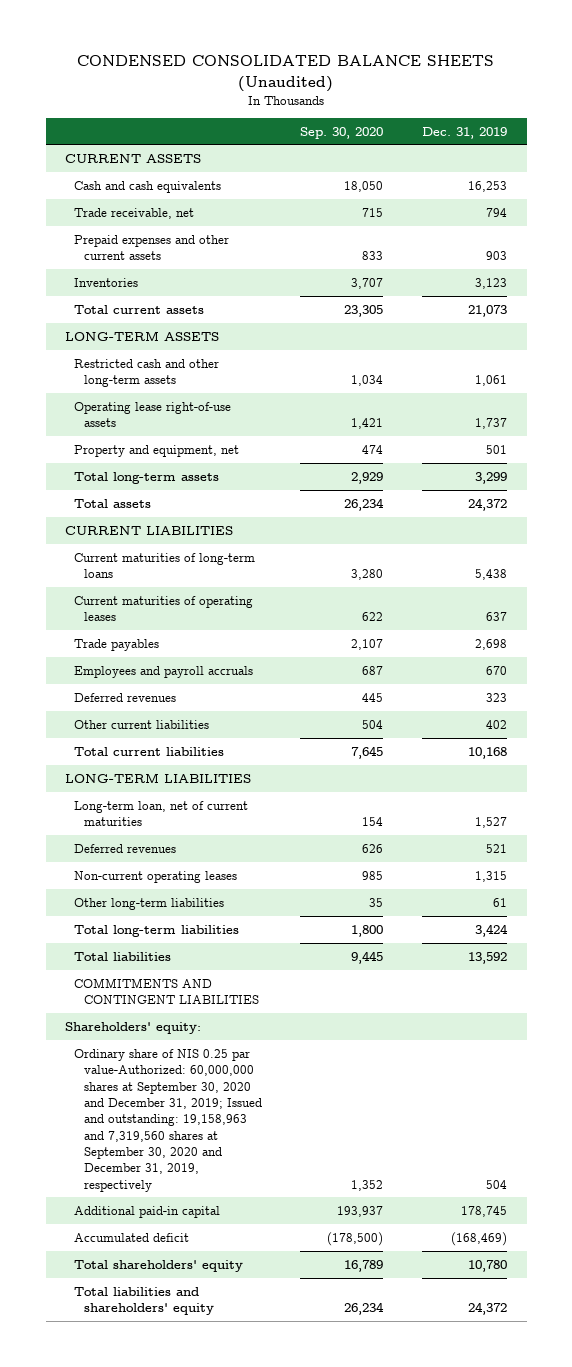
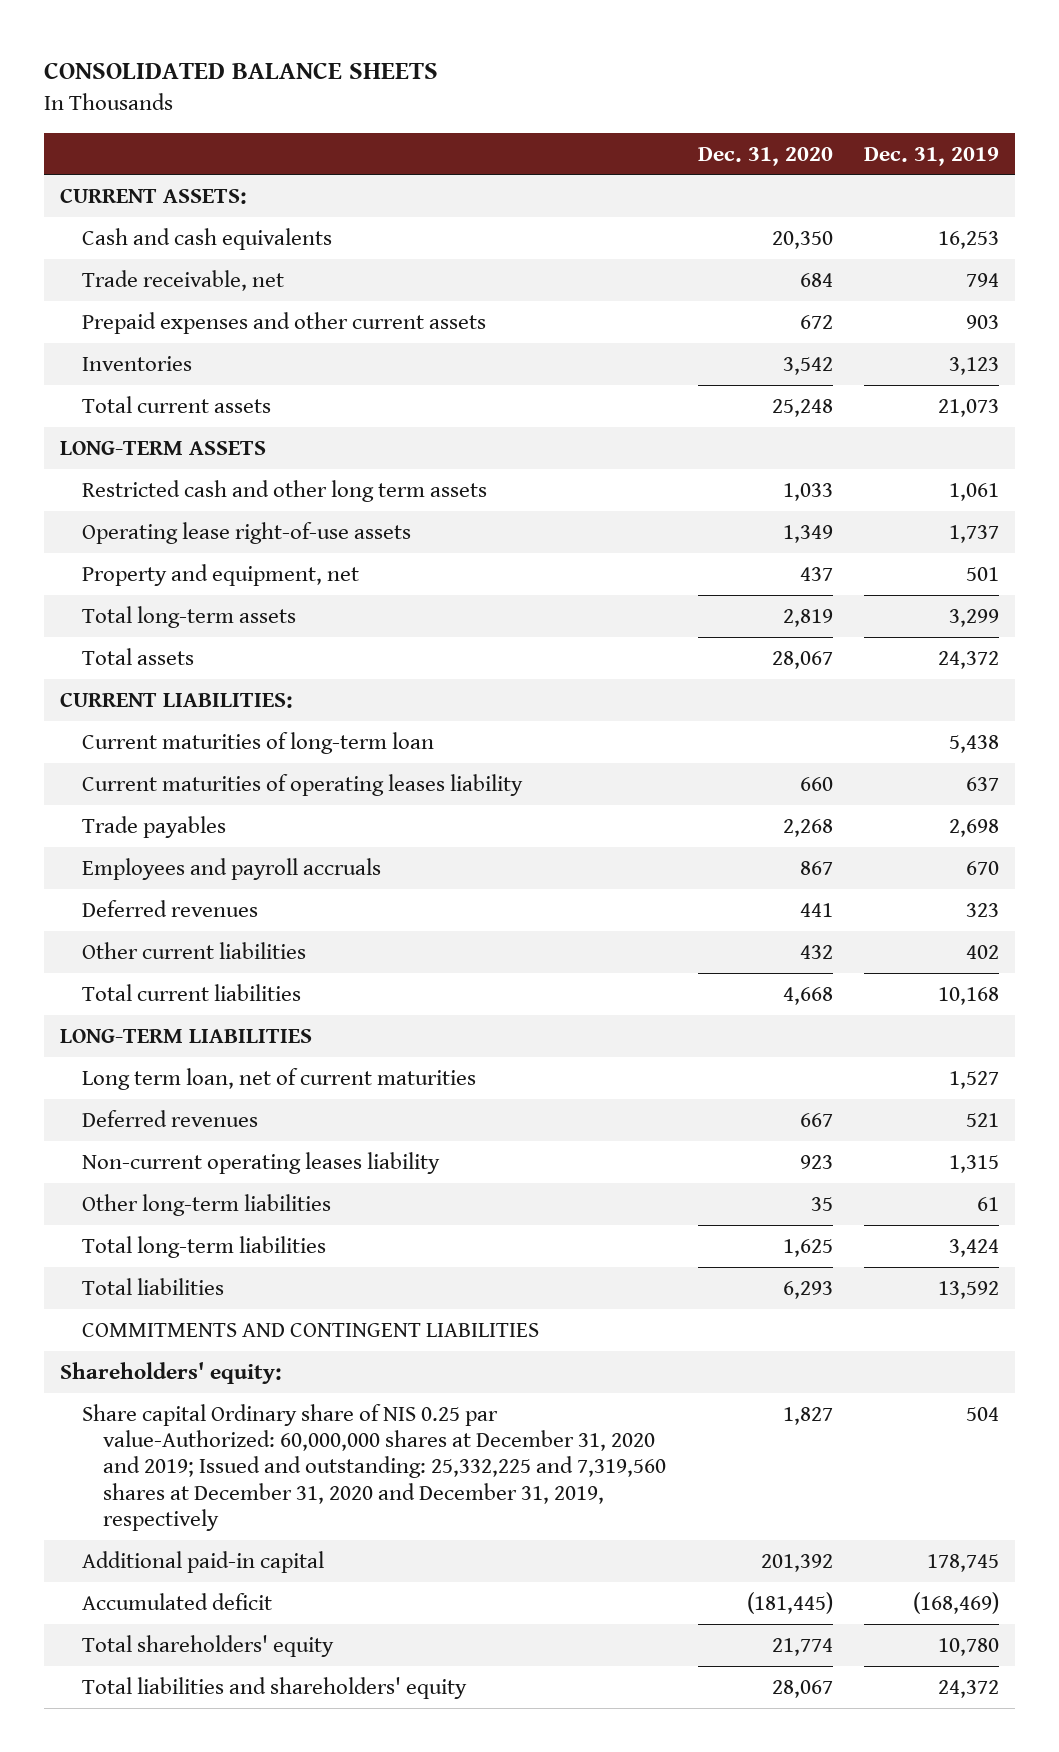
- CONDENSED CONSOLIDATED BALANCE SHEETS (Unaudited)
+ CONSOLIDATED BALANCE SHEETS
- | Sep. 30, 2020 | Dec. 31, 2019
+ | Dec. 31, 2020 | Dec. 31, 2019
- CURRENT ASSETS
+ CURRENT ASSETS:
- Restricted cash and other long-term assets | 1,034 | 1,061
+ Restricted cash and other long term assets | 1,033 | 1,061
- CURRENT LIABILITIES
- Current maturities of long-term loans | 3,280 | 5,438
- Current maturities of operating leases | 622 | 637
+ CURRENT LIABILITIES:
+ Current maturities of long-term loan | | 5,438
+ Current maturities of operating leases liability | 660 | 637
- Long-term loan, net of current maturities | 154 | 1,527
+ Long term loan, net of current maturities | | 1,527
- Non-current operating leases | 985 | 1,315
+ Non-current operating leases liability | 923 | 1,315
- Ordinary share of NIS 0.25 par value-Authorized: 60,000,000 shares at September 30, 2020 and December 31, 2019; Issued and outstanding: 19,158,963 and 7,319,560 shares at September 30, 2020 and December 31, 2019, respectively | 1,352 | 504
+ Share capital Ordinary share of NIS 0.25 par value-Authorized: 60,000,000 shares at December 31, 2020 and 2019; Issued and outstanding: 25,332,225 and 7,319,560 shares at December 31, 2020 and December 31, 2019, respectively | 1,827 | 504

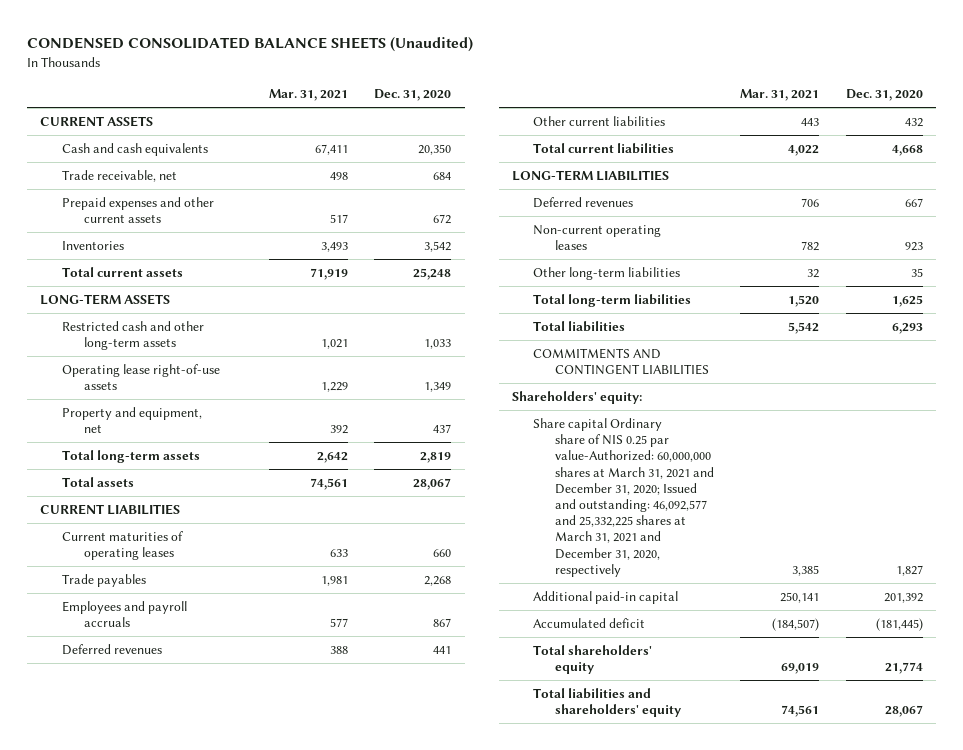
- CONSOLIDATED BALANCE SHEETS
+ CONDENSED CONSOLIDATED BALANCE SHEETS (Unaudited)
- | Dec. 31, 2020 | Dec. 31, 2019
+ | Mar. 31, 2021 | Dec. 31, 2020
- CURRENT ASSETS:
+ CURRENT ASSETS
- Restricted cash and other long term assets | 1,033 | 1,061
+ Restricted cash and other long-term assets | 1,021 | 1,033
- CURRENT LIABILITIES:
- Current maturities of long-term loan | | 5,438
- Current maturities of operating leases liability | 660 | 637
+ CURRENT LIABILITIES
+ Current maturities of operating leases | 633 | 660
- Long term loan, net of current maturities | | 1,527
- Non-current operating leases liability | 923 | 1,315
+ Non-current operating leases | 782 | 923
- Share capital Ordinary share of NIS 0.25 par value-Authorized: 60,000,000 shares at December 31, 2020 and 2019; Issued and outstanding: 25,332,225 and 7,319,560 shares at December 31, 2020 and December 31, 2019, respectively | 1,827 | 504
+ Share capital Ordinary share of NIS 0.25 par value-Authorized: 60,000,000 shares at March 31, 2021 and December 31, 2020; Issued and outstanding: 46,092,577 and 25,332,225 shares at March 31, 2021 and December 31, 2020, respectively | 3,385 | 1,827

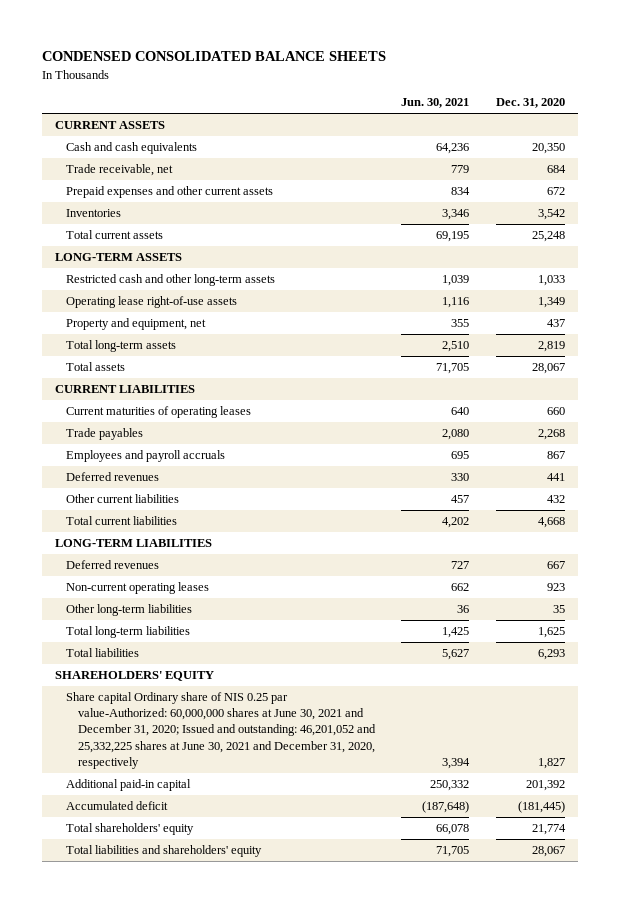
- CONDENSED CONSOLIDATED BALANCE SHEETS (Unaudited)
+ CONDENSED CONSOLIDATED BALANCE SHEETS
- | Mar. 31, 2021 | Dec. 31, 2020
+ | Jun. 30, 2021 | Dec. 31, 2020
- COMMITMENTS AND CONTINGENT LIABILITIES
- Shareholders' equity:
- Share capital Ordinary share of NIS 0.25 par value-Authorized: 60,000,000 shares at March 31, 2021 and December 31, 2020; Issued and outstanding: 46,092,577 and 25,332,225 shares at March 31, 2021 and December 31, 2020, respectively | 3,385 | 1,827
+ SHAREHOLDERS' EQUITY
+ Share capital Ordinary share of NIS 0.25 par value-Authorized: 60,000,000 shares at June 30, 2021 and December 31, 2020; Issued and outstanding: 46,201,052 and 25,332,225 shares at June 30, 2021 and December 31, 2020, respectively | 3,394 | 1,827

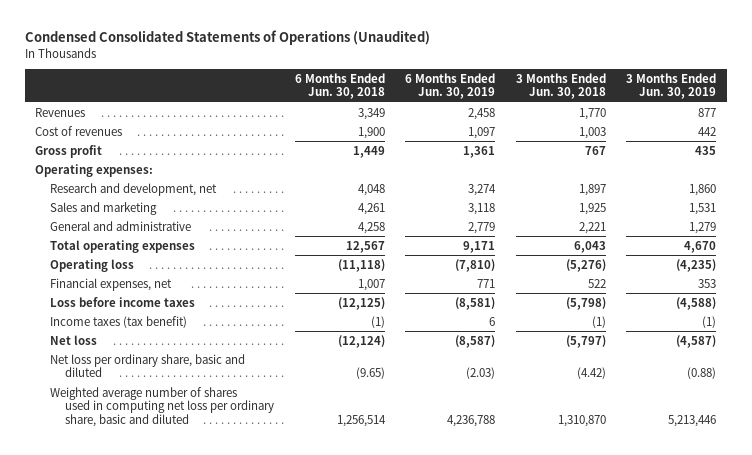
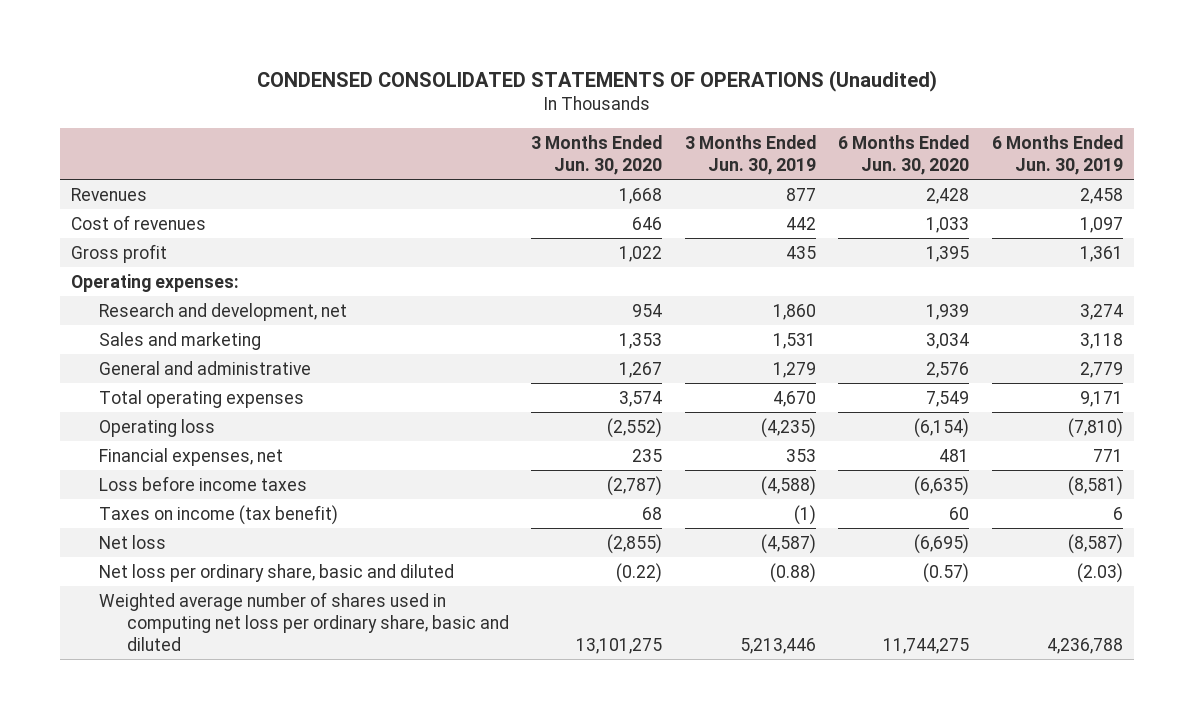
- Condensed Consolidated Statements of Operations (Unaudited)
+ CONDENSED CONSOLIDATED STATEMENTS OF OPERATIONS (Unaudited)
- | 6 Months Ended Jun. 30, 2018 | 6 Months Ended Jun. 30, 2019 | 3 Months Ended Jun. 30, 2018 | 3 Months Ended Jun. 30, 2019
+ | 3 Months Ended Jun. 30, 2020 | 3 Months Ended Jun. 30, 2019 | 6 Months Ended Jun. 30, 2020 | 6 Months Ended Jun. 30, 2019
- Income taxes (tax benefit) | (1) | 6 | (1) | (1)
+ Taxes on income (tax benefit) | 68 | (1) | 60 | 6

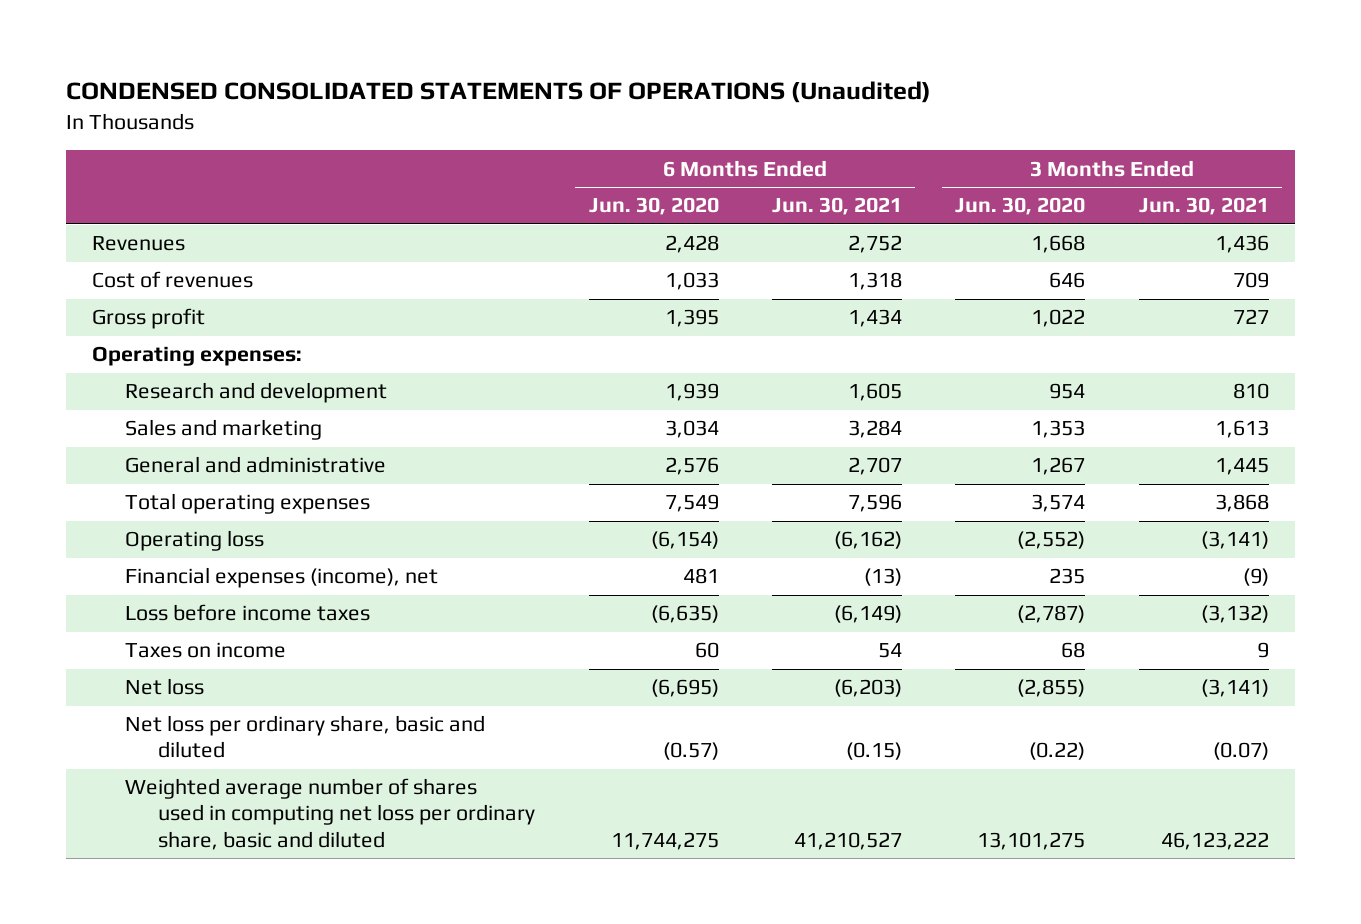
- | 3 Months Ended Jun. 30, 2020 | 3 Months Ended Jun. 30, 2019 | 6 Months Ended Jun. 30, 2020 | 6 Months Ended Jun. 30, 2019
+ | 6 Months Ended Jun. 30, 2020 | 6 Months Ended Jun. 30, 2021 | 3 Months Ended Jun. 30, 2020 | 3 Months Ended Jun. 30, 2021
- Research and development, net | 954 | 1,860 | 1,939 | 3,274
+ Research and development | 1,939 | 1,605 | 954 | 810
- Financial expenses, net | 235 | 353 | 481 | 771
+ Financial expenses (income), net | 481 | (13) | 235 | (9)
- Taxes on income (tax benefit) | 68 | (1) | 60 | 6
+ Taxes on income | 60 | 54 | 68 | 9

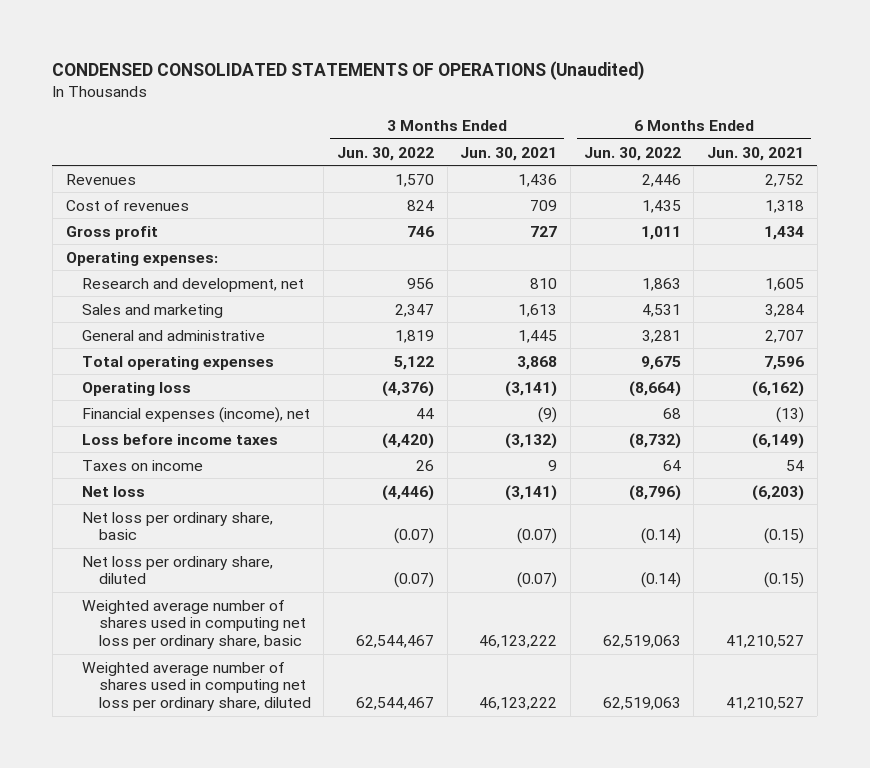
- | 6 Months Ended Jun. 30, 2020 | 6 Months Ended Jun. 30, 2021 | 3 Months Ended Jun. 30, 2020 | 3 Months Ended Jun. 30, 2021
+ | 3 Months Ended Jun. 30, 2022 | 3 Months Ended Jun. 30, 2021 | 6 Months Ended Jun. 30, 2022 | 6 Months Ended Jun. 30, 2021
- Research and development | 1,939 | 1,605 | 954 | 810
+ Research and development, net | 956 | 810 | 1,863 | 1,605
- Net loss per ordinary share, basic and diluted | (0.57) | (0.15) | (0.22) | (0.07)
- Weighted average number of shares used in computing net loss per ordinary share, basic and diluted | 11,744,275 | 41,210,527 | 13,101,275 | 46,123,222
+ Net loss per ordinary share, basic | (0.07) | (0.07) | (0.14) | (0.15)
+ Net loss per ordinary share, diluted | (0.07) | (0.07) | (0.14) | (0.15)
+ Weighted average number of shares used in computing net loss per ordinary share, basic | 62,544,467 | 46,123,222 | 62,519,063 | 41,210,527
+ Weighted average number of shares used in computing net loss per ordinary share, diluted | 62,544,467 | 46,123,222 | 62,519,063 | 41,210,527

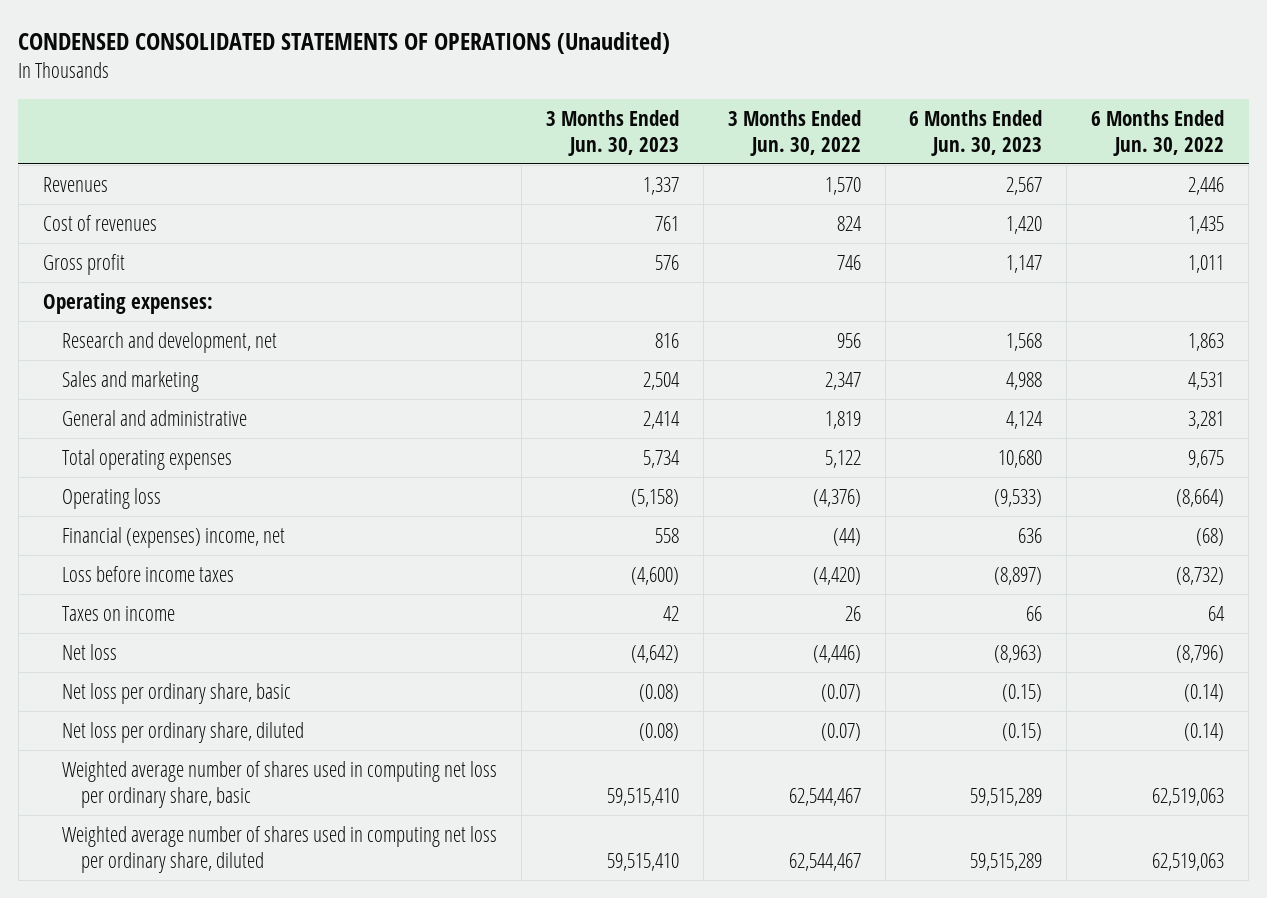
- | 3 Months Ended Jun. 30, 2022 | 3 Months Ended Jun. 30, 2021 | 6 Months Ended Jun. 30, 2022 | 6 Months Ended Jun. 30, 2021
+ | 3 Months Ended Jun. 30, 2023 | 3 Months Ended Jun. 30, 2022 | 6 Months Ended Jun. 30, 2023 | 6 Months Ended Jun. 30, 2022
- Financial expenses (income), net | 44 | (9) | 68 | (13)
+ Financial (expenses) income, net | 558 | (44) | 636 | (68)

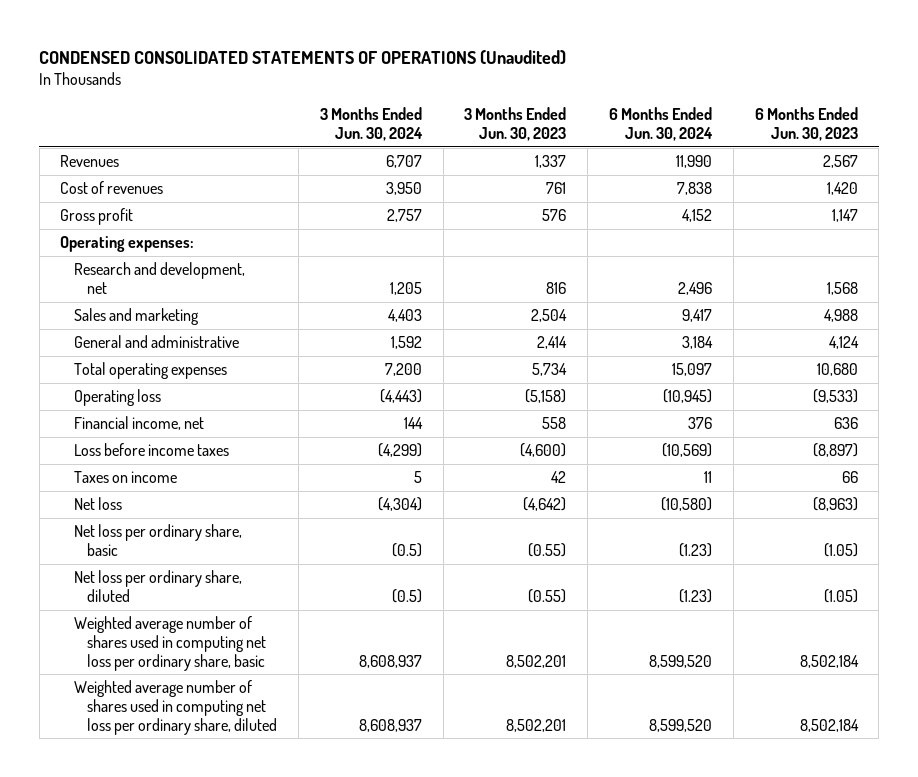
- | 3 Months Ended Jun. 30, 2023 | 3 Months Ended Jun. 30, 2022 | 6 Months Ended Jun. 30, 2023 | 6 Months Ended Jun. 30, 2022
+ | 3 Months Ended Jun. 30, 2024 | 3 Months Ended Jun. 30, 2023 | 6 Months Ended Jun. 30, 2024 | 6 Months Ended Jun. 30, 2023
- Financial (expenses) income, net | 558 | (44) | 636 | (68)
+ Financial income, net | 144 | 558 | 376 | 636
- Net loss per ordinary share, basic | (0.08) | (0.07) | (0.15) | (0.14)
- Net loss per ordinary share, diluted | (0.08) | (0.07) | (0.15) | (0.14)
- Weighted average number of shares used in computing net loss per ordinary share, basic | 59,515,410 | 62,544,467 | 59,515,289 | 62,519,063
- Weighted average number of shares used in computing net loss per ordinary share, diluted | 59,515,410 | 62,544,467 | 59,515,289 | 62,519,063
+ Net loss per ordinary share, basic | (0.5) | (0.55) | (1.23) | (1.05)
+ Net loss per ordinary share, diluted | (0.5) | (0.55) | (1.23) | (1.05)
+ Weighted average number of shares used in computing net loss per ordinary share, basic | 8,608,937 | 8,502,201 | 8,599,520 | 8,502,184
+ Weighted average number of shares used in computing net loss per ordinary share, diluted | 8,608,937 | 8,502,201 | 8,599,520 | 8,502,184

